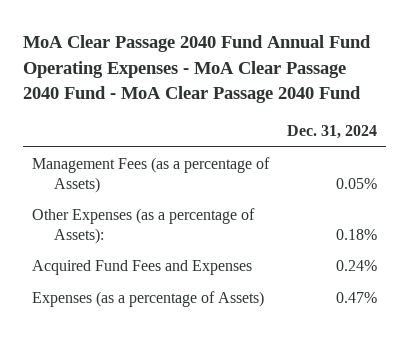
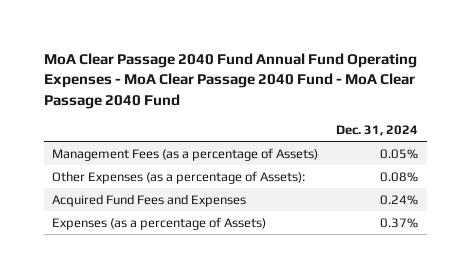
- Other Expenses (as a percentage of Assets): | 0.18%
+ Other Expenses (as a percentage of Assets): | 0.08%
- Expenses (as a percentage of Assets) | 0.47%
+ Expenses (as a percentage of Assets) | 0.37%

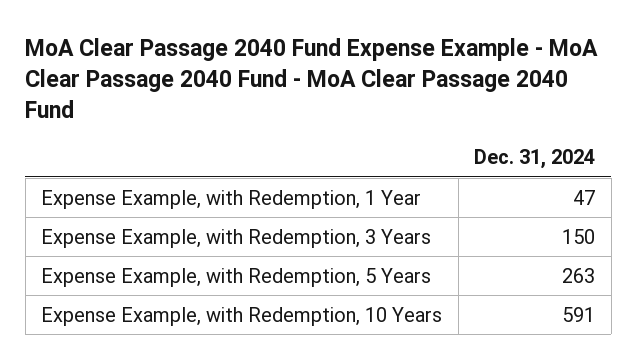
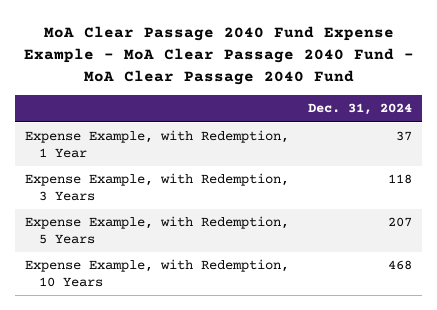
- Expense Example, with Redemption, 1 Year | 47
- Expense Example, with Redemption, 3 Years | 150
- Expense Example, with Redemption, 5 Years | 263
- Expense Example, with Redemption, 10 Years | 591
+ Expense Example, with Redemption, 1 Year | 37
+ Expense Example, with Redemption, 3 Years | 118
+ Expense Example, with Redemption, 5 Years | 207
+ Expense Example, with Redemption, 10 Years | 468

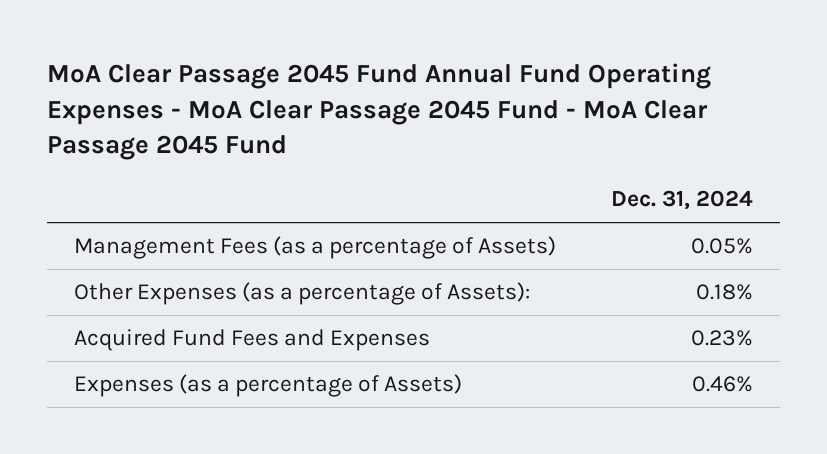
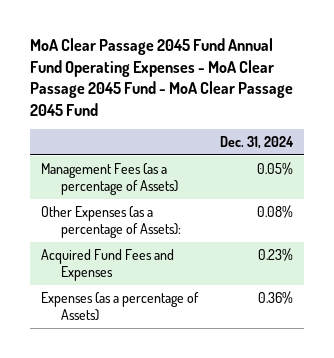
- Other Expenses (as a percentage of Assets): | 0.18%
+ Other Expenses (as a percentage of Assets): | 0.08%
- Expenses (as a percentage of Assets) | 0.46%
+ Expenses (as a percentage of Assets) | 0.36%

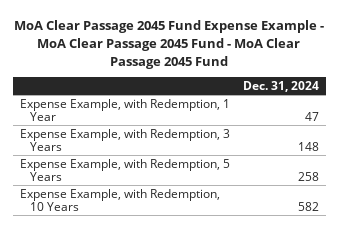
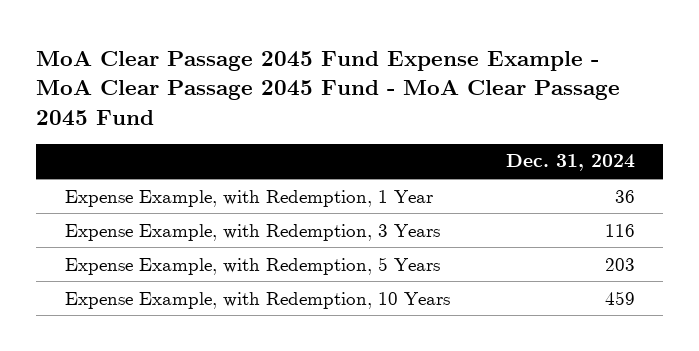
- Expense Example, with Redemption, 1 Year | 47
- Expense Example, with Redemption, 3 Years | 148
- Expense Example, with Redemption, 5 Years | 258
- Expense Example, with Redemption, 10 Years | 582
+ Expense Example, with Redemption, 1 Year | 36
+ Expense Example, with Redemption, 3 Years | 116
+ Expense Example, with Redemption, 5 Years | 203
+ Expense Example, with Redemption, 10 Years | 459

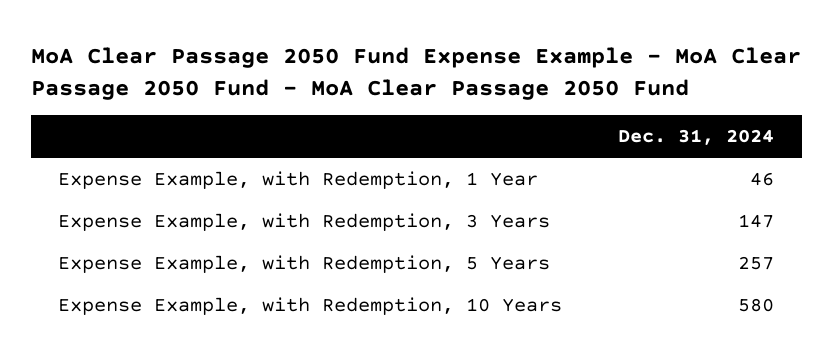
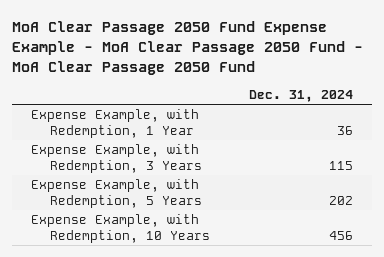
- Expense Example, with Redemption, 1 Year | 46
- Expense Example, with Redemption, 3 Years | 147
- Expense Example, with Redemption, 5 Years | 257
- Expense Example, with Redemption, 10 Years | 580
+ Expense Example, with Redemption, 1 Year | 36
+ Expense Example, with Redemption, 3 Years | 115
+ Expense Example, with Redemption, 5 Years | 202
+ Expense Example, with Redemption, 10 Years | 456

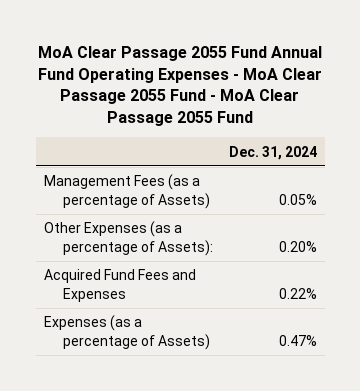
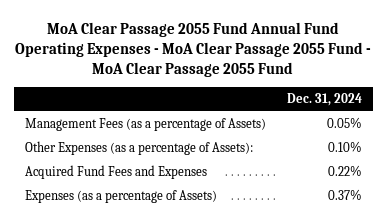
- Other Expenses (as a percentage of Assets): | 0.20%
+ Other Expenses (as a percentage of Assets): | 0.10%
- Expenses (as a percentage of Assets) | 0.47%
+ Expenses (as a percentage of Assets) | 0.37%

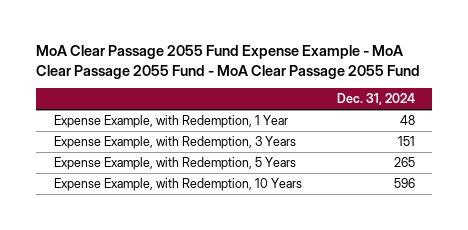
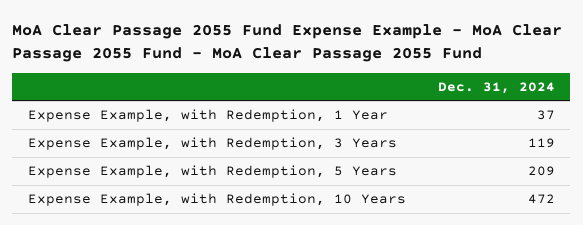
- Expense Example, with Redemption, 1 Year | 48
- Expense Example, with Redemption, 3 Years | 151
- Expense Example, with Redemption, 5 Years | 265
- Expense Example, with Redemption, 10 Years | 596
+ Expense Example, with Redemption, 1 Year | 37
+ Expense Example, with Redemption, 3 Years | 119
+ Expense Example, with Redemption, 5 Years | 209
+ Expense Example, with Redemption, 10 Years | 472

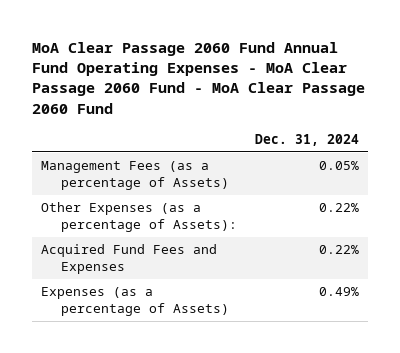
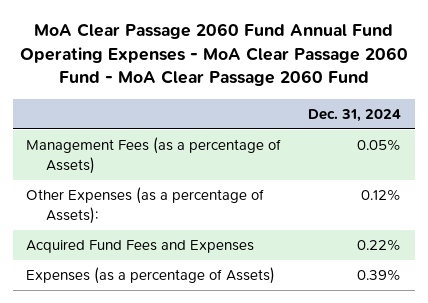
- Other Expenses (as a percentage of Assets): | 0.22%
+ Other Expenses (as a percentage of Assets): | 0.12%
- Expenses (as a percentage of Assets) | 0.49%
+ Expenses (as a percentage of Assets) | 0.39%

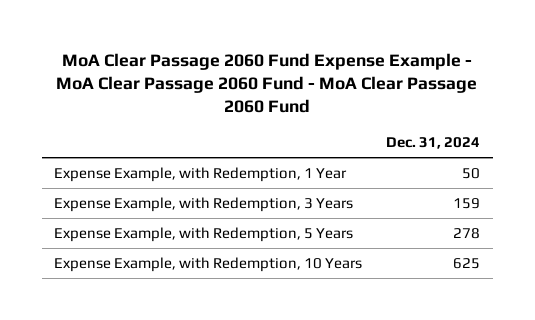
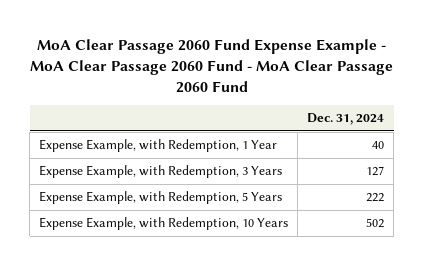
- Expense Example, with Redemption, 1 Year | 50
- Expense Example, with Redemption, 3 Years | 159
- Expense Example, with Redemption, 5 Years | 278
- Expense Example, with Redemption, 10 Years | 625
+ Expense Example, with Redemption, 1 Year | 40
+ Expense Example, with Redemption, 3 Years | 127
+ Expense Example, with Redemption, 5 Years | 222
+ Expense Example, with Redemption, 10 Years | 502

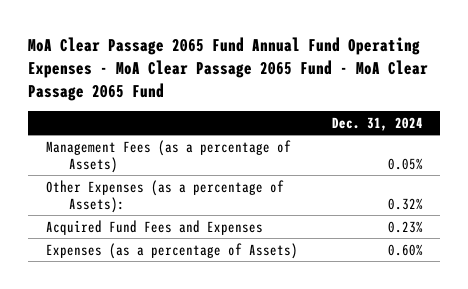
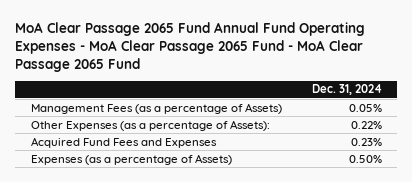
- Other Expenses (as a percentage of Assets): | 0.32%
+ Other Expenses (as a percentage of Assets): | 0.22%
- Expenses (as a percentage of Assets) | 0.60%
+ Expenses (as a percentage of Assets) | 0.50%

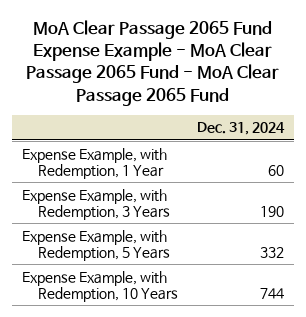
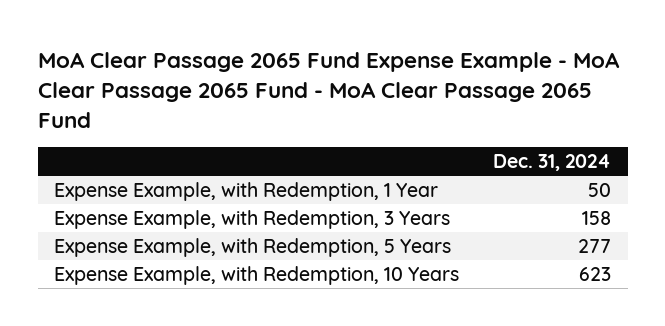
- Expense Example, with Redemption, 1 Year | 60
- Expense Example, with Redemption, 3 Years | 190
- Expense Example, with Redemption, 5 Years | 332
- Expense Example, with Redemption, 10 Years | 744
+ Expense Example, with Redemption, 1 Year | 50
+ Expense Example, with Redemption, 3 Years | 158
+ Expense Example, with Redemption, 5 Years | 277
+ Expense Example, with Redemption, 10 Years | 623

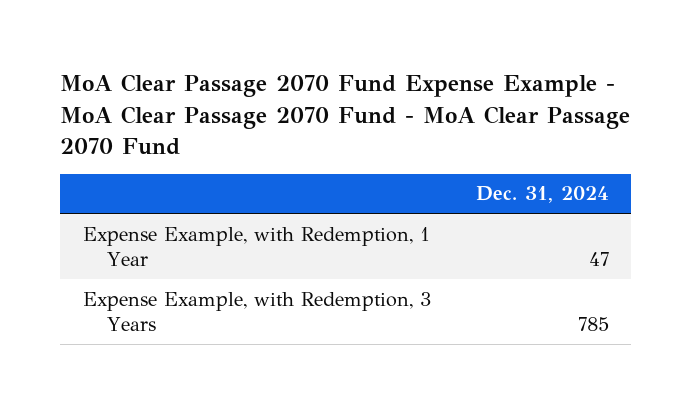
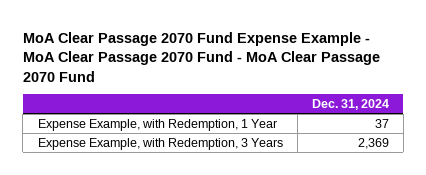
- Expense Example, with Redemption, 1 Year | 47
- Expense Example, with Redemption, 3 Years | 785
+ Expense Example, with Redemption, 1 Year | 37
+ Expense Example, with Redemption, 3 Years | 2,369

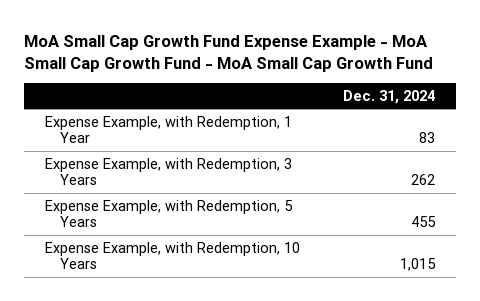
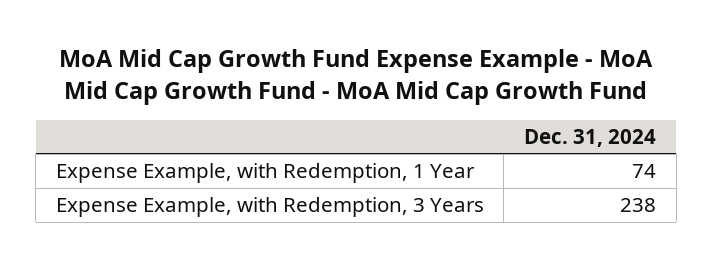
- MoA Small Cap Growth Fund Expense Example - MoA Small Cap Growth Fund - MoA Small Cap Growth Fund
+ MoA Mid Cap Growth Fund Expense Example - MoA Mid Cap Growth Fund - MoA Mid Cap Growth Fund
- Expense Example, with Redemption, 1 Year | 83
- Expense Example, with Redemption, 3 Years | 262
- Expense Example, with Redemption, 5 Years | 455
- Expense Example, with Redemption, 10 Years | 1,015
+ Expense Example, with Redemption, 1 Year | 74
+ Expense Example, with Redemption, 3 Years | 238

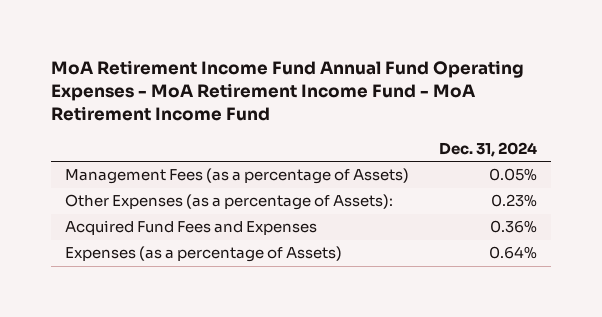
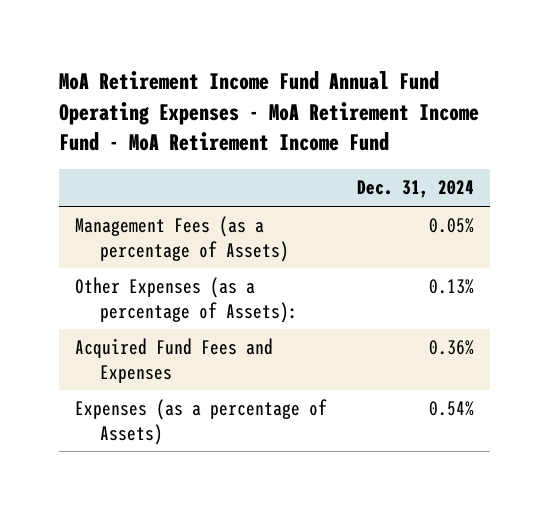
- Other Expenses (as a percentage of Assets): | 0.23%
+ Other Expenses (as a percentage of Assets): | 0.13%
- Expenses (as a percentage of Assets) | 0.64%
+ Expenses (as a percentage of Assets) | 0.54%

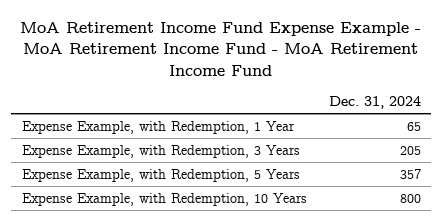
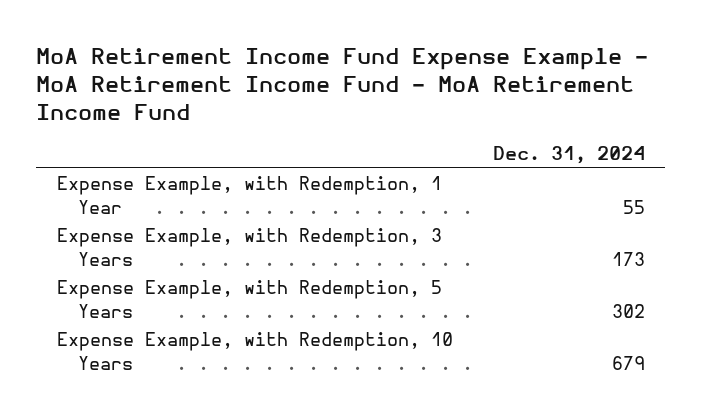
- Expense Example, with Redemption, 1 Year | 65
- Expense Example, with Redemption, 3 Years | 205
- Expense Example, with Redemption, 5 Years | 357
- Expense Example, with Redemption, 10 Years | 800
+ Expense Example, with Redemption, 1 Year | 55
+ Expense Example, with Redemption, 3 Years | 173
+ Expense Example, with Redemption, 5 Years | 302
+ Expense Example, with Redemption, 10 Years | 679

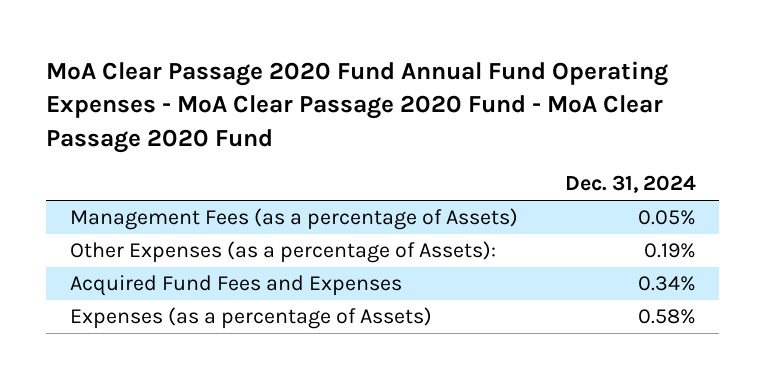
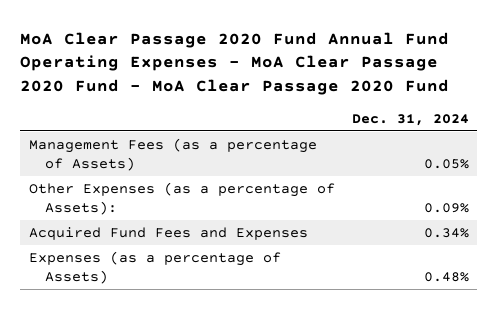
- Other Expenses (as a percentage of Assets): | 0.19%
+ Other Expenses (as a percentage of Assets): | 0.09%
- Expenses (as a percentage of Assets) | 0.58%
+ Expenses (as a percentage of Assets) | 0.48%

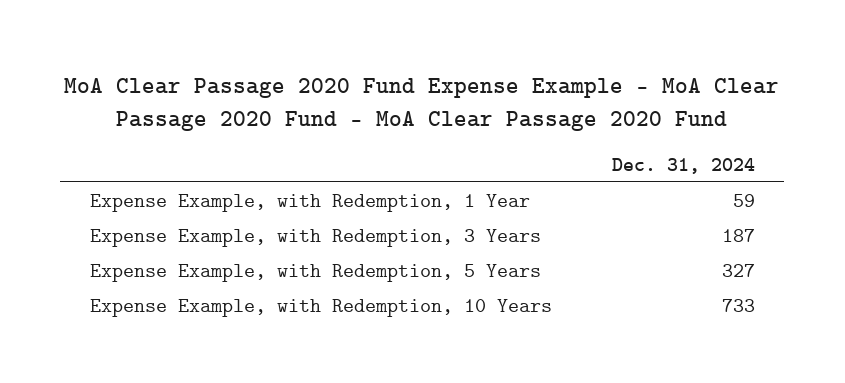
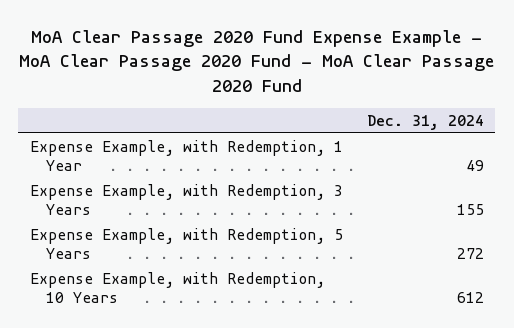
- Expense Example, with Redemption, 1 Year | 59
- Expense Example, with Redemption, 3 Years | 187
- Expense Example, with Redemption, 5 Years | 327
- Expense Example, with Redemption, 10 Years | 733
+ Expense Example, with Redemption, 1 Year | 49
+ Expense Example, with Redemption, 3 Years | 155
+ Expense Example, with Redemption, 5 Years | 272
+ Expense Example, with Redemption, 10 Years | 612

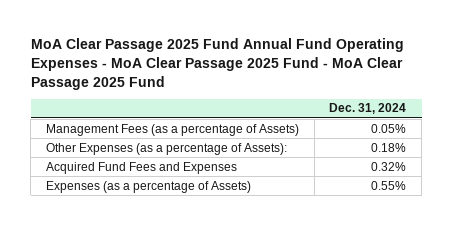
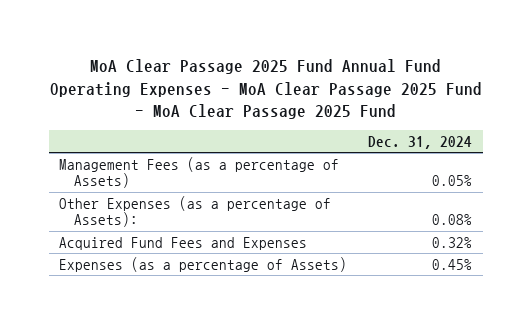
- Other Expenses (as a percentage of Assets): | 0.18%
+ Other Expenses (as a percentage of Assets): | 0.08%
- Expenses (as a percentage of Assets) | 0.55%
+ Expenses (as a percentage of Assets) | 0.45%

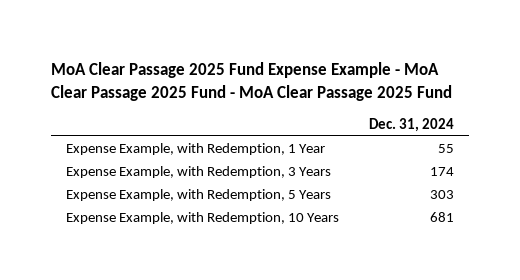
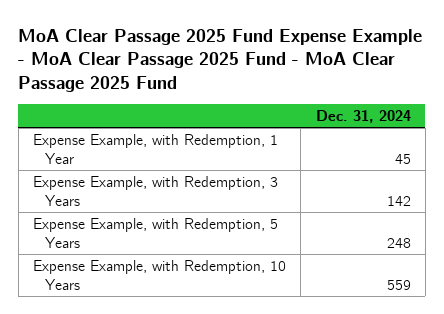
- Expense Example, with Redemption, 1 Year | 55
- Expense Example, with Redemption, 3 Years | 174
- Expense Example, with Redemption, 5 Years | 303
- Expense Example, with Redemption, 10 Years | 681
+ Expense Example, with Redemption, 1 Year | 45
+ Expense Example, with Redemption, 3 Years | 142
+ Expense Example, with Redemption, 5 Years | 248
+ Expense Example, with Redemption, 10 Years | 559

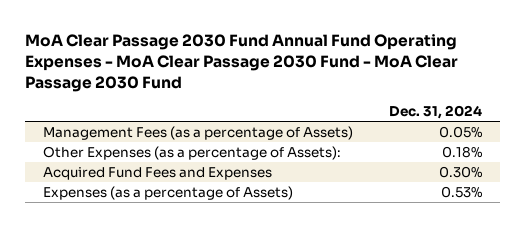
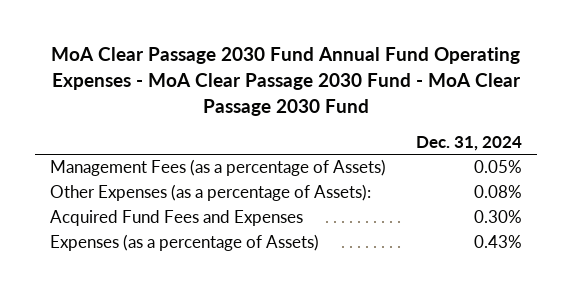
- Other Expenses (as a percentage of Assets): | 0.18%
+ Other Expenses (as a percentage of Assets): | 0.08%
- Expenses (as a percentage of Assets) | 0.53%
+ Expenses (as a percentage of Assets) | 0.43%

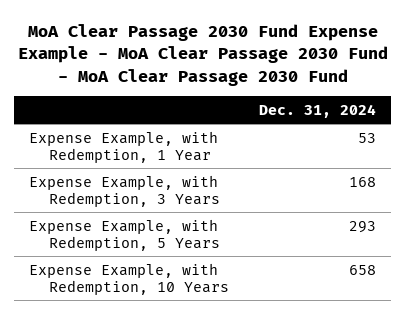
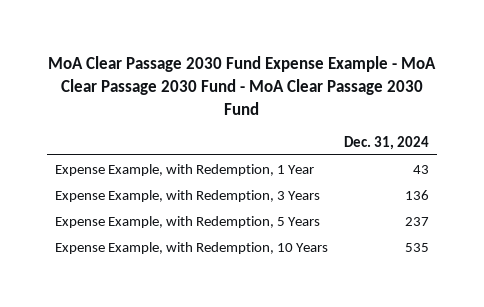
- Expense Example, with Redemption, 1 Year | 53
- Expense Example, with Redemption, 3 Years | 168
- Expense Example, with Redemption, 5 Years | 293
- Expense Example, with Redemption, 10 Years | 658
+ Expense Example, with Redemption, 1 Year | 43
+ Expense Example, with Redemption, 3 Years | 136
+ Expense Example, with Redemption, 5 Years | 237
+ Expense Example, with Redemption, 10 Years | 535

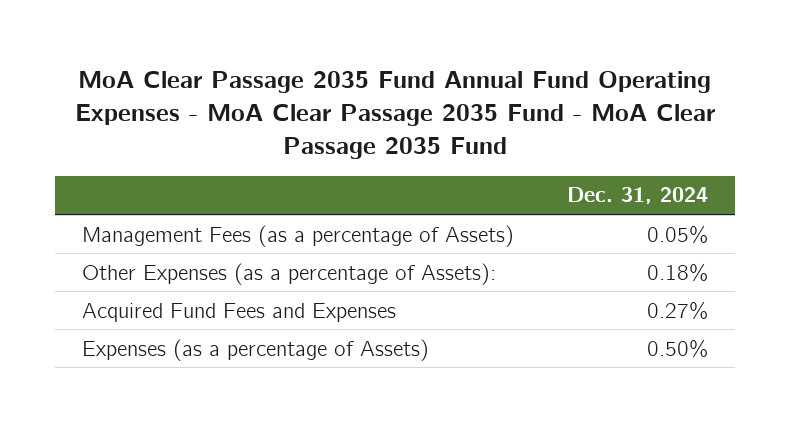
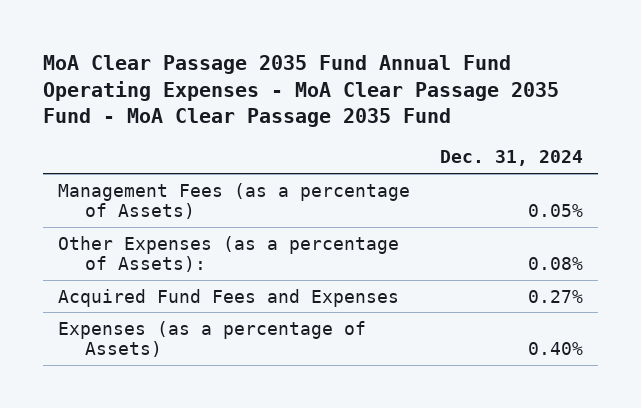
- Other Expenses (as a percentage of Assets): | 0.18%
+ Other Expenses (as a percentage of Assets): | 0.08%
- Expenses (as a percentage of Assets) | 0.50%
+ Expenses (as a percentage of Assets) | 0.40%

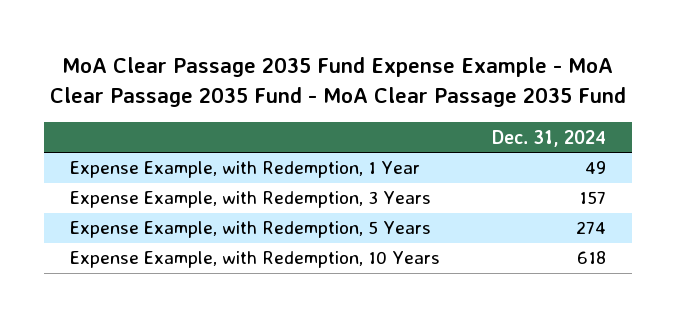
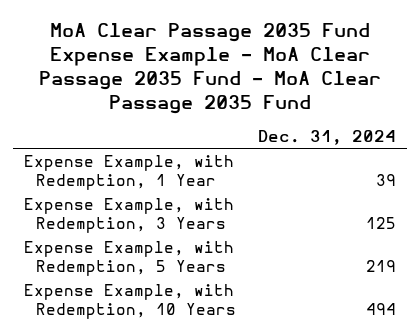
- Expense Example, with Redemption, 1 Year | 49
- Expense Example, with Redemption, 3 Years | 157
- Expense Example, with Redemption, 5 Years | 274
- Expense Example, with Redemption, 10 Years | 618
+ Expense Example, with Redemption, 1 Year | 39
+ Expense Example, with Redemption, 3 Years | 125
+ Expense Example, with Redemption, 5 Years | 219
+ Expense Example, with Redemption, 10 Years | 494

